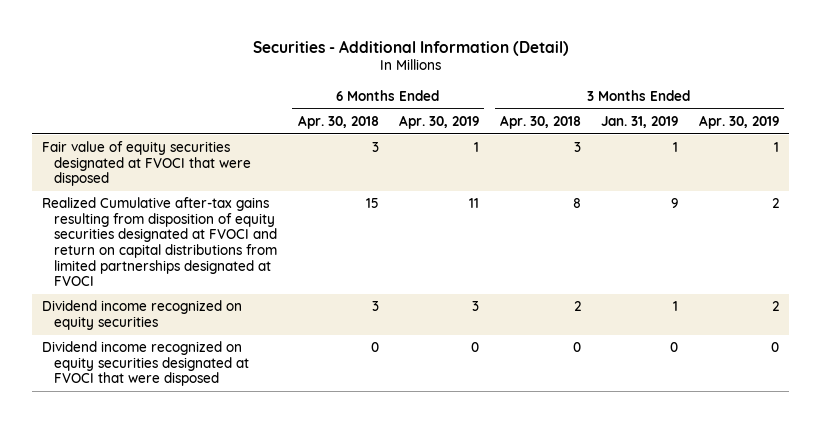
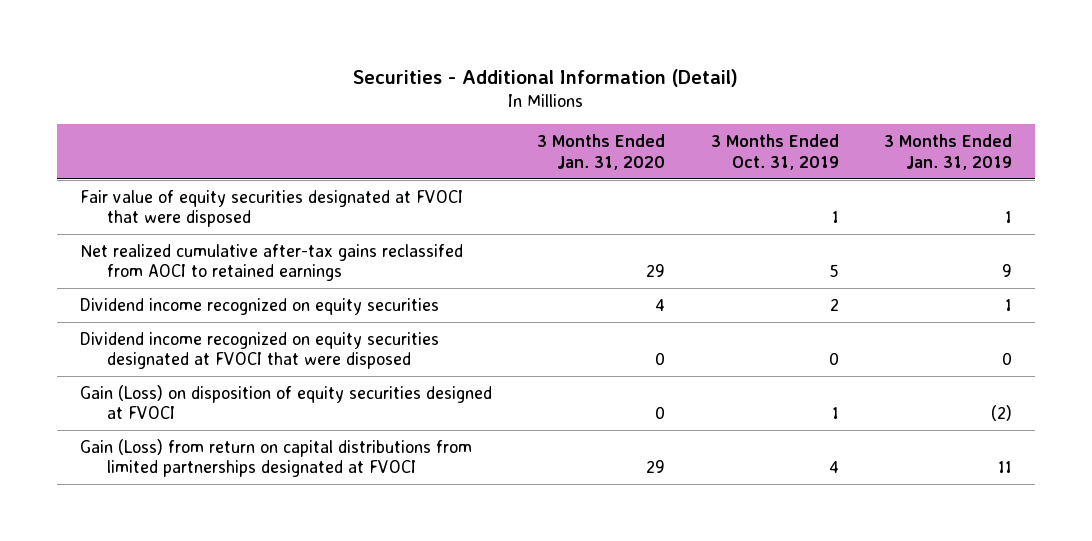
- | 6 Months Ended Apr. 30, 2018 | 6 Months Ended Apr. 30, 2019 | 3 Months Ended Apr. 30, 2018 | 3 Months Ended Jan. 31, 2019 | 3 Months Ended Apr. 30, 2019
+ | 3 Months Ended Jan. 31, 2020 | 3 Months Ended Oct. 31, 2019 | 3 Months Ended Jan. 31, 2019
- Realized Cumulative after-tax gains resulting from disposition of equity securities designated at FVOCI and return on capital distributions from limited partnerships designated at FVOCI | 15 | 11 | 8 | 9 | 2
+ Net realized cumulative after-tax gains reclassifed from AOCI to retained earnings | 29 | 5 | 9
+ Gain (Loss) on disposition of equity securities designed at FVOCI | 0 | 1 | (2)
+ Gain (Loss) from return on capital distributions from limited partnerships designated at FVOCI | 29 | 4 | 11

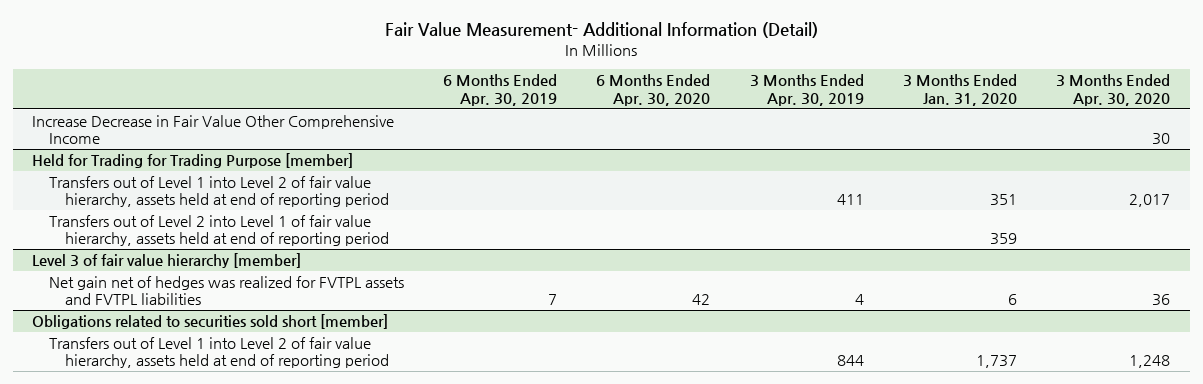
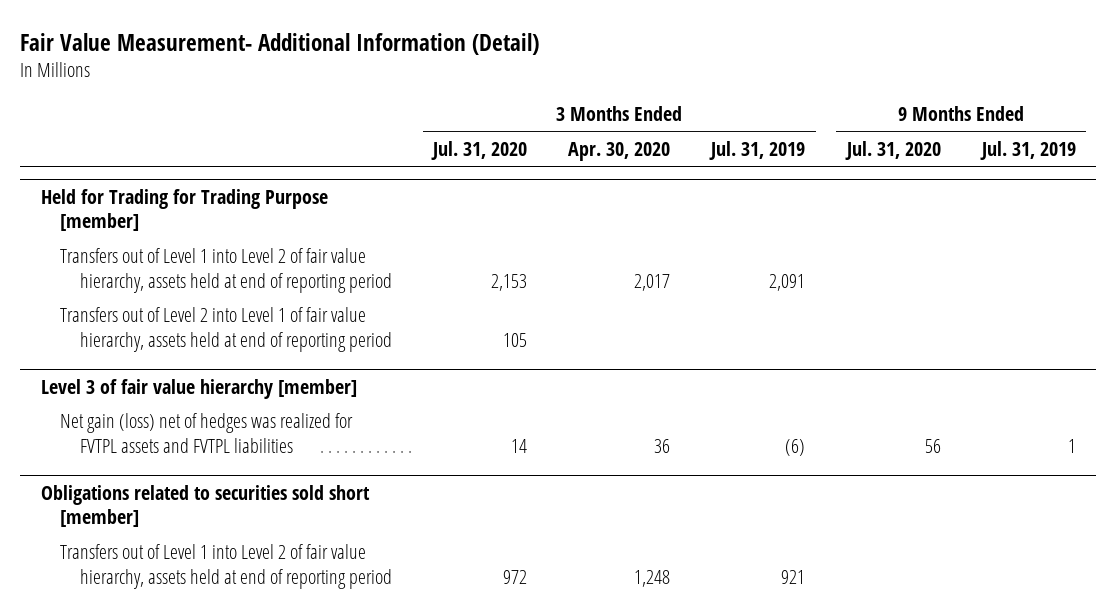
- | 6 Months Ended Apr. 30, 2019 | 6 Months Ended Apr. 30, 2020 | 3 Months Ended Apr. 30, 2019 | 3 Months Ended Jan. 31, 2020 | 3 Months Ended Apr. 30, 2020
+ | 3 Months Ended Jul. 31, 2020 | 3 Months Ended Apr. 30, 2020 | 3 Months Ended Jul. 31, 2019 | 9 Months Ended Jul. 31, 2020 | 9 Months Ended Jul. 31, 2019
- Increase Decrease in Fair Value Other Comprehensive Income | | | | | 30
@ Level 3 of fair value hierarchy [member]
- Net gain net of hedges was realized for FVTPL assets and FVTPL liabilities | 7 | 42 | 4 | 6 | 36
+ Net gain (loss) net of hedges was realized for FVTPL assets and FVTPL liabilities | 14 | 36 | (6) | 56 | 1

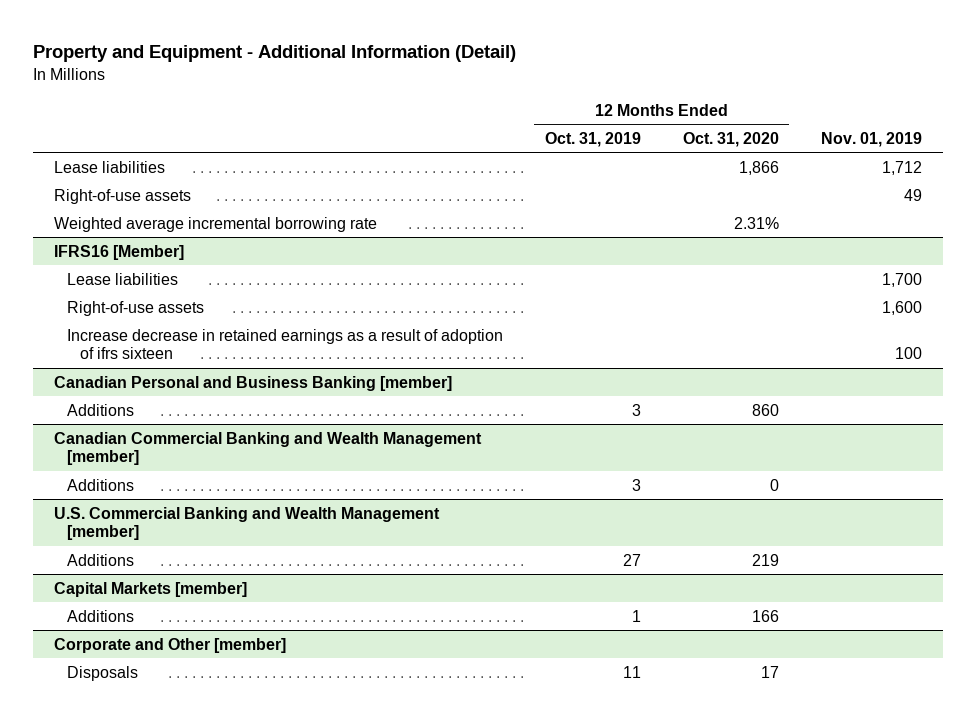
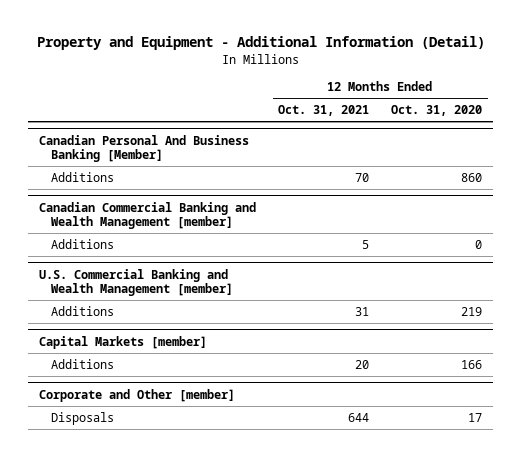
- | 12 Months Ended Oct. 31, 2019 | 12 Months Ended Oct. 31, 2020 | Nov. 01, 2019
+ | 12 Months Ended Oct. 31, 2021 | 12 Months Ended Oct. 31, 2020
- Lease liabilities | | 1,866 | 1,712
- Right-of-use assets | | | 49
- Weighted average incremental borrowing rate | | 2.31% |
- IFRS16 [Member]
- Lease liabilities | | | 1,700
- Right-of-use assets | | | 1,600
- Increase decrease in retained earnings as a result of adoption of ifrs sixteen | | | 100
- Canadian Personal and Business Banking [member]
+ Canadian Personal And Business Banking [Member]

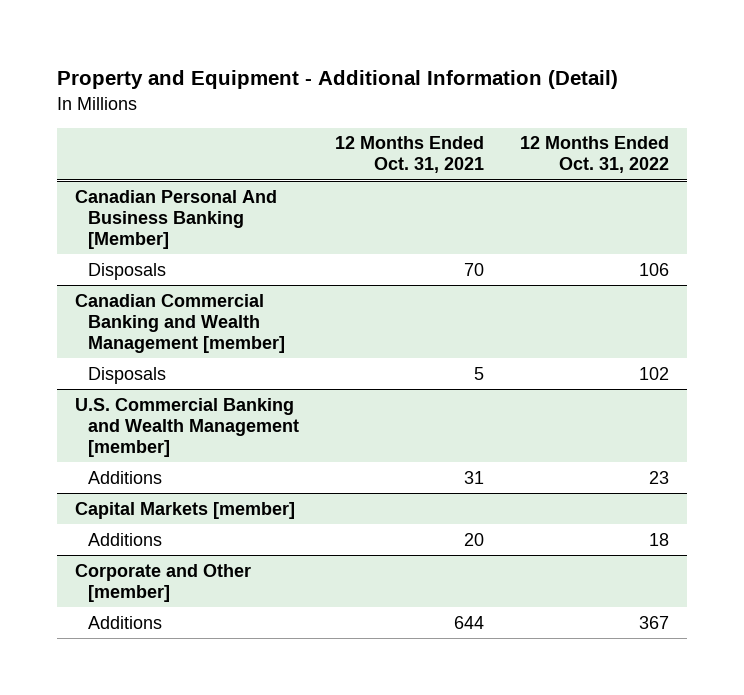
- | 12 Months Ended Oct. 31, 2021 | 12 Months Ended Oct. 31, 2020
+ | 12 Months Ended Oct. 31, 2021 | 12 Months Ended Oct. 31, 2022
@ Canadian Personal And Business Banking [Member]
- Additions | 70 | 860
+ Disposals | 70 | 106
@ Canadian Commercial Banking and Wealth Management [member]
- Additions | 5 | 0
+ Disposals | 5 | 102
@ Corporate and Other [member]
- Disposals | 644 | 17
+ Additions | 644 | 367

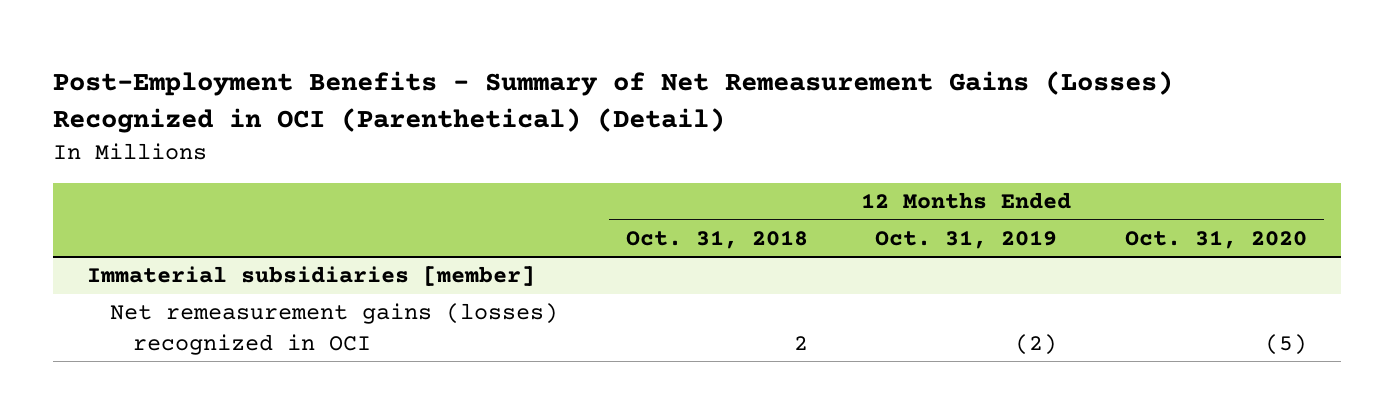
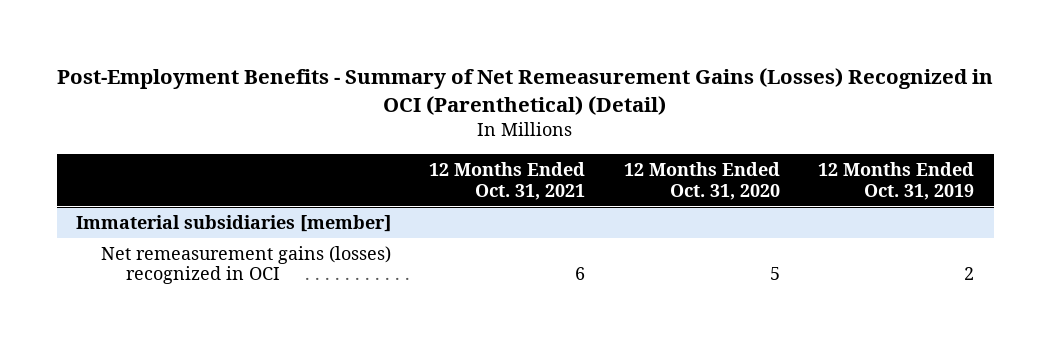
- | 12 Months Ended Oct. 31, 2018 | 12 Months Ended Oct. 31, 2019 | 12 Months Ended Oct. 31, 2020
+ | 12 Months Ended Oct. 31, 2021 | 12 Months Ended Oct. 31, 2020 | 12 Months Ended Oct. 31, 2019
@ Immaterial subsidiaries [member]
- Net remeasurement gains (losses) recognized in OCI | 2 | (2) | (5)
+ Net remeasurement gains (losses) recognized in OCI | 6 | 5 | 2

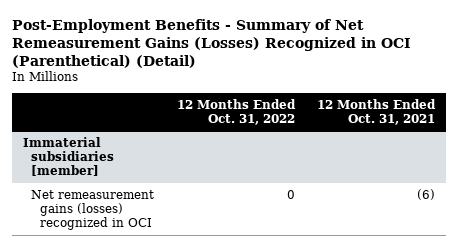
- | 12 Months Ended Oct. 31, 2021 | 12 Months Ended Oct. 31, 2020 | 12 Months Ended Oct. 31, 2019
+ | 12 Months Ended Oct. 31, 2022 | 12 Months Ended Oct. 31, 2021
@ Immaterial subsidiaries [member]
- Net remeasurement gains (losses) recognized in OCI | 6 | 5 | 2
+ Net remeasurement gains (losses) recognized in OCI | 0 | (6)

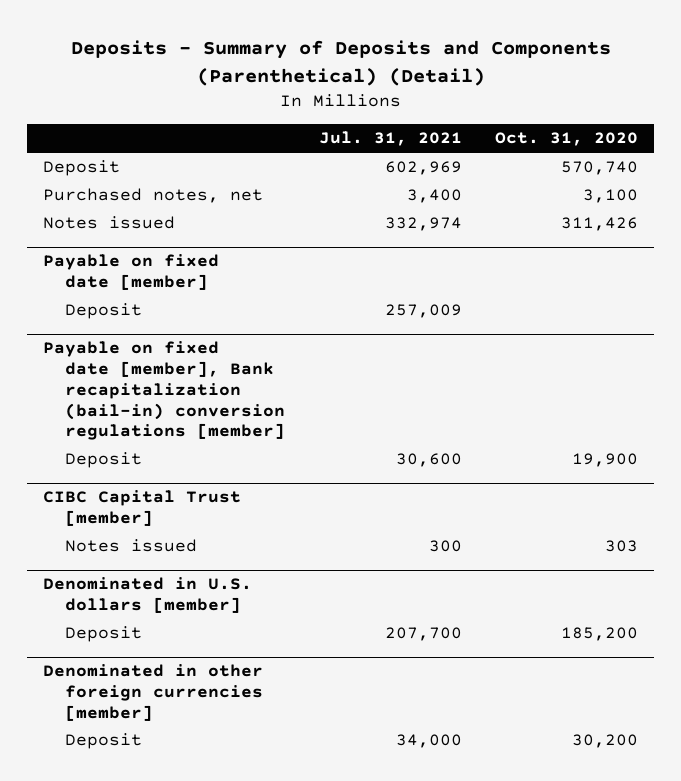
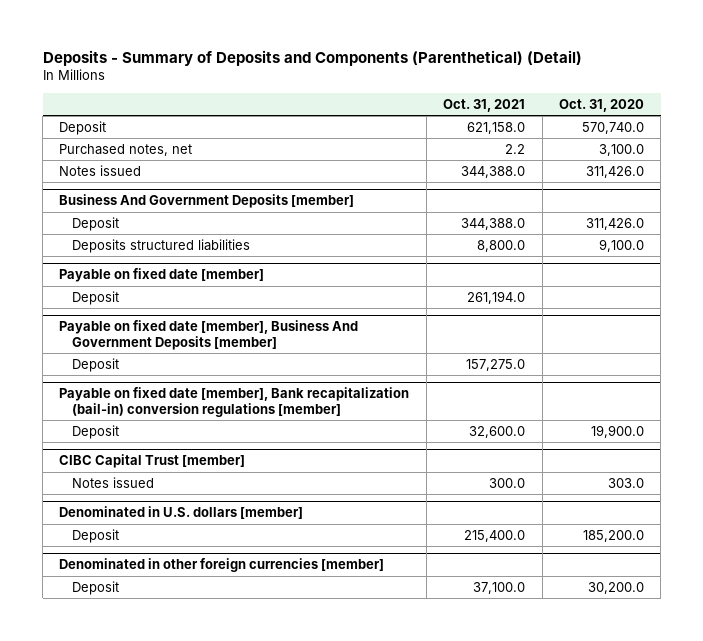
- | Jul. 31, 2021 | Oct. 31, 2020
+ | Oct. 31, 2021 | Oct. 31, 2020
- Deposit | 602,969 | 570,740
- Purchased notes, net | 3,400 | 3,100
- Notes issued | 332,974 | 311,426
+ Deposit | 621,158.0 | 570,740.0
+ Purchased notes, net | 2.2 | 3,100.0
+ Notes issued | 344,388.0 | 311,426.0
+ Business And Government Deposits [member]
+ Deposit | 344,388.0 | 311,426.0
+ Deposits structured liabilities | 8,800.0 | 9,100.0
+ Payable on fixed date [member], Business And Government Deposits [member]
+ Deposit | 157,275.0 |
@ Payable on fixed date [member], Bank recapitalization (bail-in) conversion regulations [member]
- Deposit | 30,600 | 19,900
+ Deposit | 32,600.0 | 19,900.0
@ CIBC Capital Trust [member]
- Notes issued | 300 | 303
+ Notes issued | 300.0 | 303.0
@ Denominated in U.S. dollars [member]
- Deposit | 207,700 | 185,200
+ Deposit | 215,400.0 | 185,200.0
@ Denominated in other foreign currencies [member]
- Deposit | 34,000 | 30,200
+ Deposit | 37,100.0 | 30,200.0

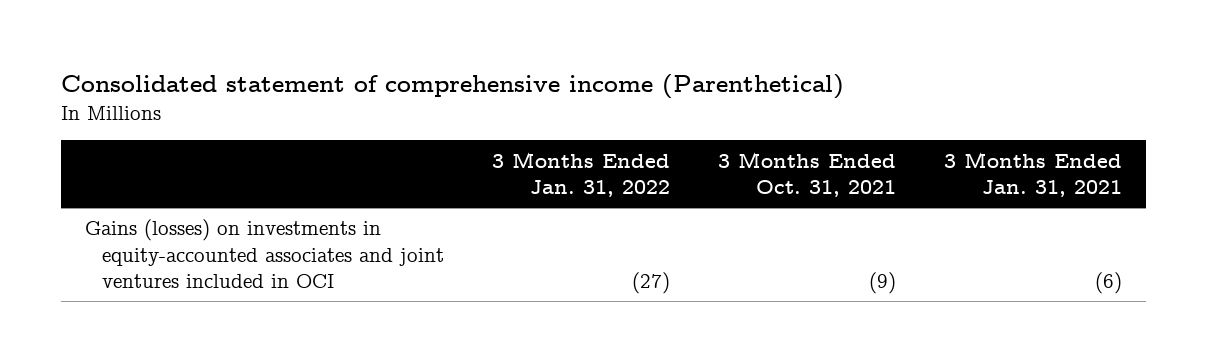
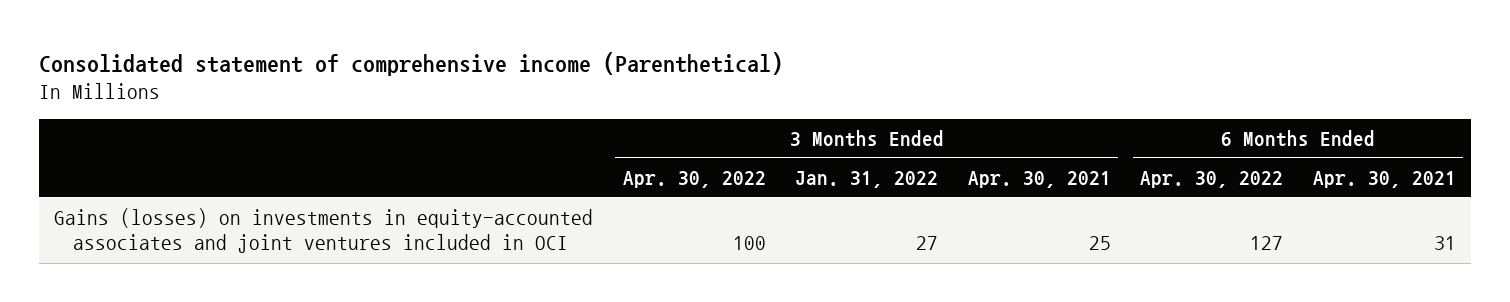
- | 3 Months Ended Jan. 31, 2022 | 3 Months Ended Oct. 31, 2021 | 3 Months Ended Jan. 31, 2021
+ | 3 Months Ended Apr. 30, 2022 | 3 Months Ended Jan. 31, 2022 | 3 Months Ended Apr. 30, 2021 | 6 Months Ended Apr. 30, 2022 | 6 Months Ended Apr. 30, 2021
- Gains (losses) on investments in equity-accounted associates and joint ventures included in OCI | (27) | (9) | (6)
+ Gains (losses) on investments in equity-accounted associates and joint ventures included in OCI | 100 | 27 | 25 | 127 | 31

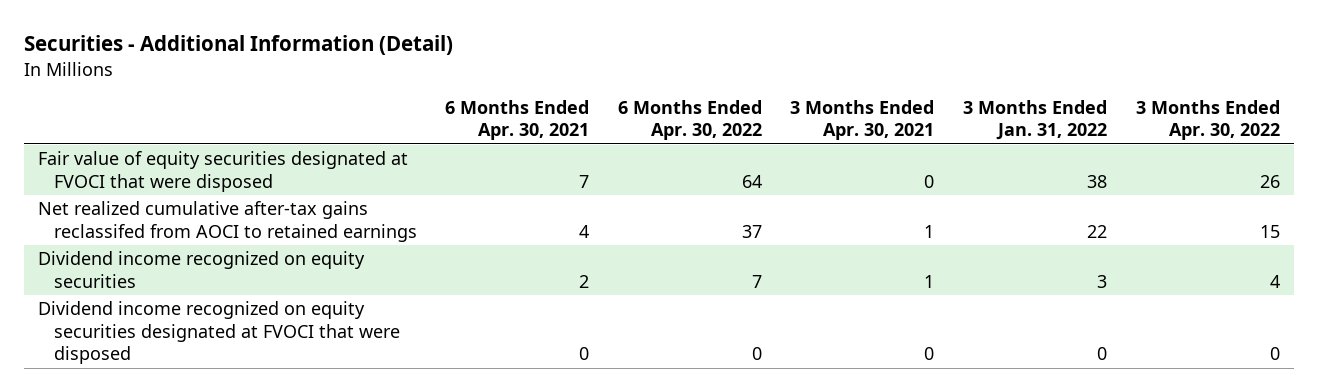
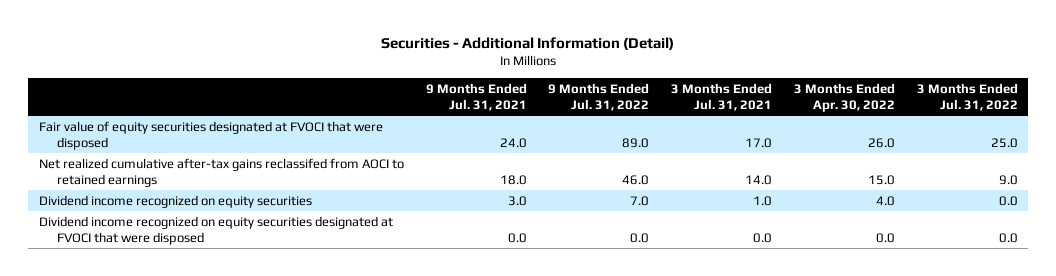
- | 6 Months Ended Apr. 30, 2021 | 6 Months Ended Apr. 30, 2022 | 3 Months Ended Apr. 30, 2021 | 3 Months Ended Jan. 31, 2022 | 3 Months Ended Apr. 30, 2022
+ | 9 Months Ended Jul. 31, 2021 | 9 Months Ended Jul. 31, 2022 | 3 Months Ended Jul. 31, 2021 | 3 Months Ended Apr. 30, 2022 | 3 Months Ended Jul. 31, 2022
- Fair value of equity securities designated at FVOCI that were disposed | 7 | 64 | 0 | 38 | 26
- Net realized cumulative after-tax gains reclassifed from AOCI to retained earnings | 4 | 37 | 1 | 22 | 15
- Dividend income recognized on equity securities | 2 | 7 | 1 | 3 | 4
- Dividend income recognized on equity securities designated at FVOCI that were disposed | 0 | 0 | 0 | 0 | 0
+ Fair value of equity securities designated at FVOCI that were disposed | 24.0 | 89.0 | 17.0 | 26.0 | 25.0
+ Net realized cumulative after-tax gains reclassifed from AOCI to retained earnings | 18.0 | 46.0 | 14.0 | 15.0 | 9.0
+ Dividend income recognized on equity securities | 3.0 | 7.0 | 1.0 | 4.0 | 0.0
+ Dividend income recognized on equity securities designated at FVOCI that were disposed | 0.0 | 0.0 | 0.0 | 0.0 | 0.0

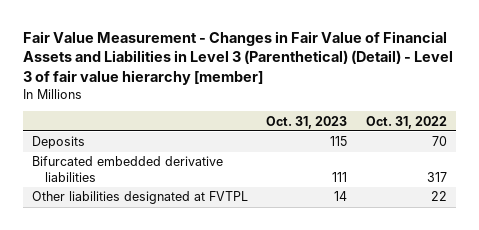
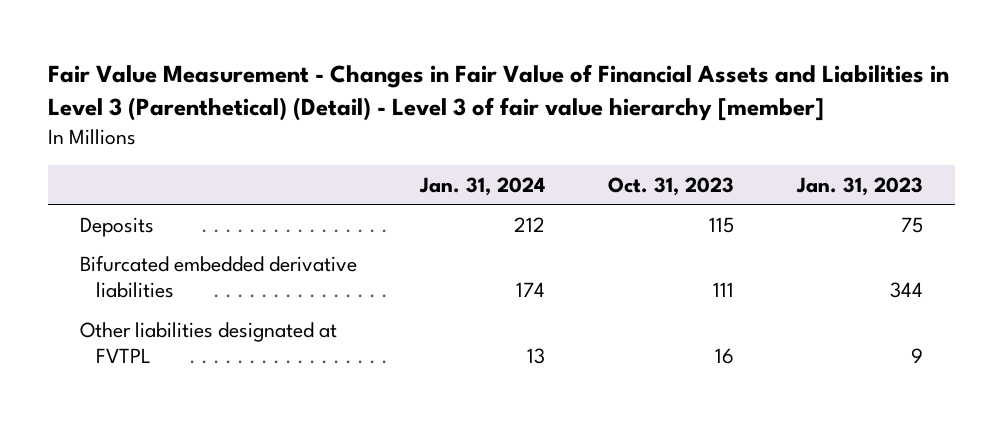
- | Oct. 31, 2023 | Oct. 31, 2022
+ | Jan. 31, 2024 | Oct. 31, 2023 | Jan. 31, 2023
- Other liabilities designated at FVTPL | 14 | 22
+ Other liabilities designated at FVTPL | 13 | 16 | 9

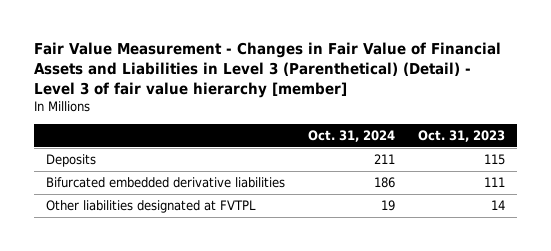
- | Jan. 31, 2024 | Oct. 31, 2023 | Jan. 31, 2023
+ | Oct. 31, 2024 | Oct. 31, 2023
- Other liabilities designated at FVTPL | 13 | 16 | 9
+ Other liabilities designated at FVTPL | 19 | 14

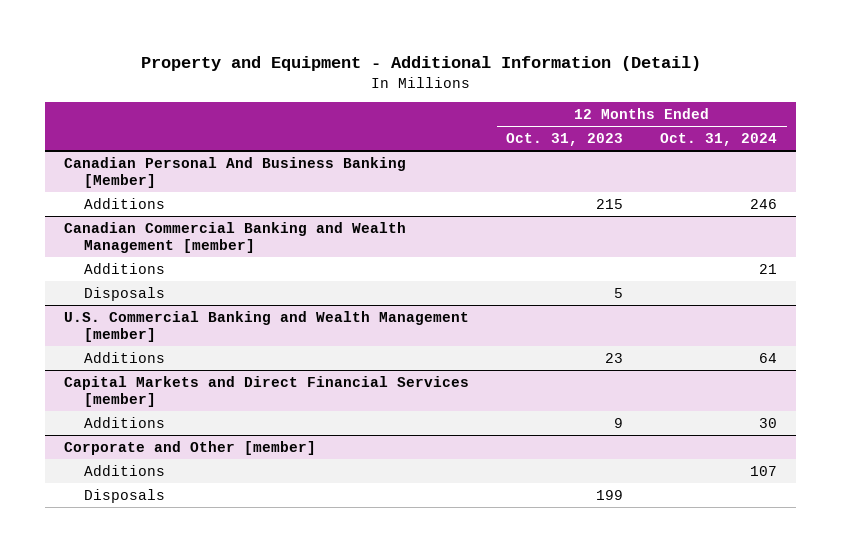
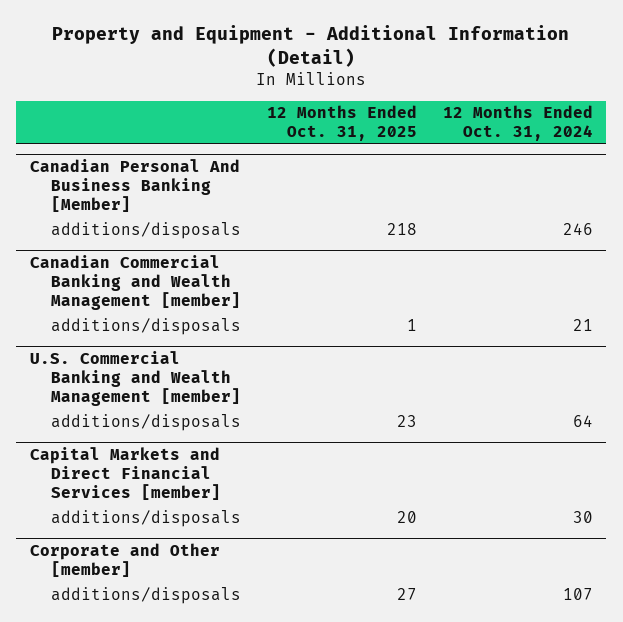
- | 12 Months Ended Oct. 31, 2023 | 12 Months Ended Oct. 31, 2024
+ | 12 Months Ended Oct. 31, 2025 | 12 Months Ended Oct. 31, 2024
@ Canadian Personal And Business Banking [Member]
- Additions | 215 | 246
+ additions/disposals | 218 | 246
@ Canadian Commercial Banking and Wealth Management [member]
- Additions | | 21
- Disposals | 5 |
+ additions/disposals | 1 | 21
@ U.S. Commercial Banking and Wealth Management [member]
- Additions | 23 | 64
+ additions/disposals | 23 | 64
@ Capital Markets and Direct Financial Services [member]
- Additions | 9 | 30
+ additions/disposals | 20 | 30
@ Corporate and Other [member]
- Additions | | 107
- Disposals | 199 |
+ additions/disposals | 27 | 107

